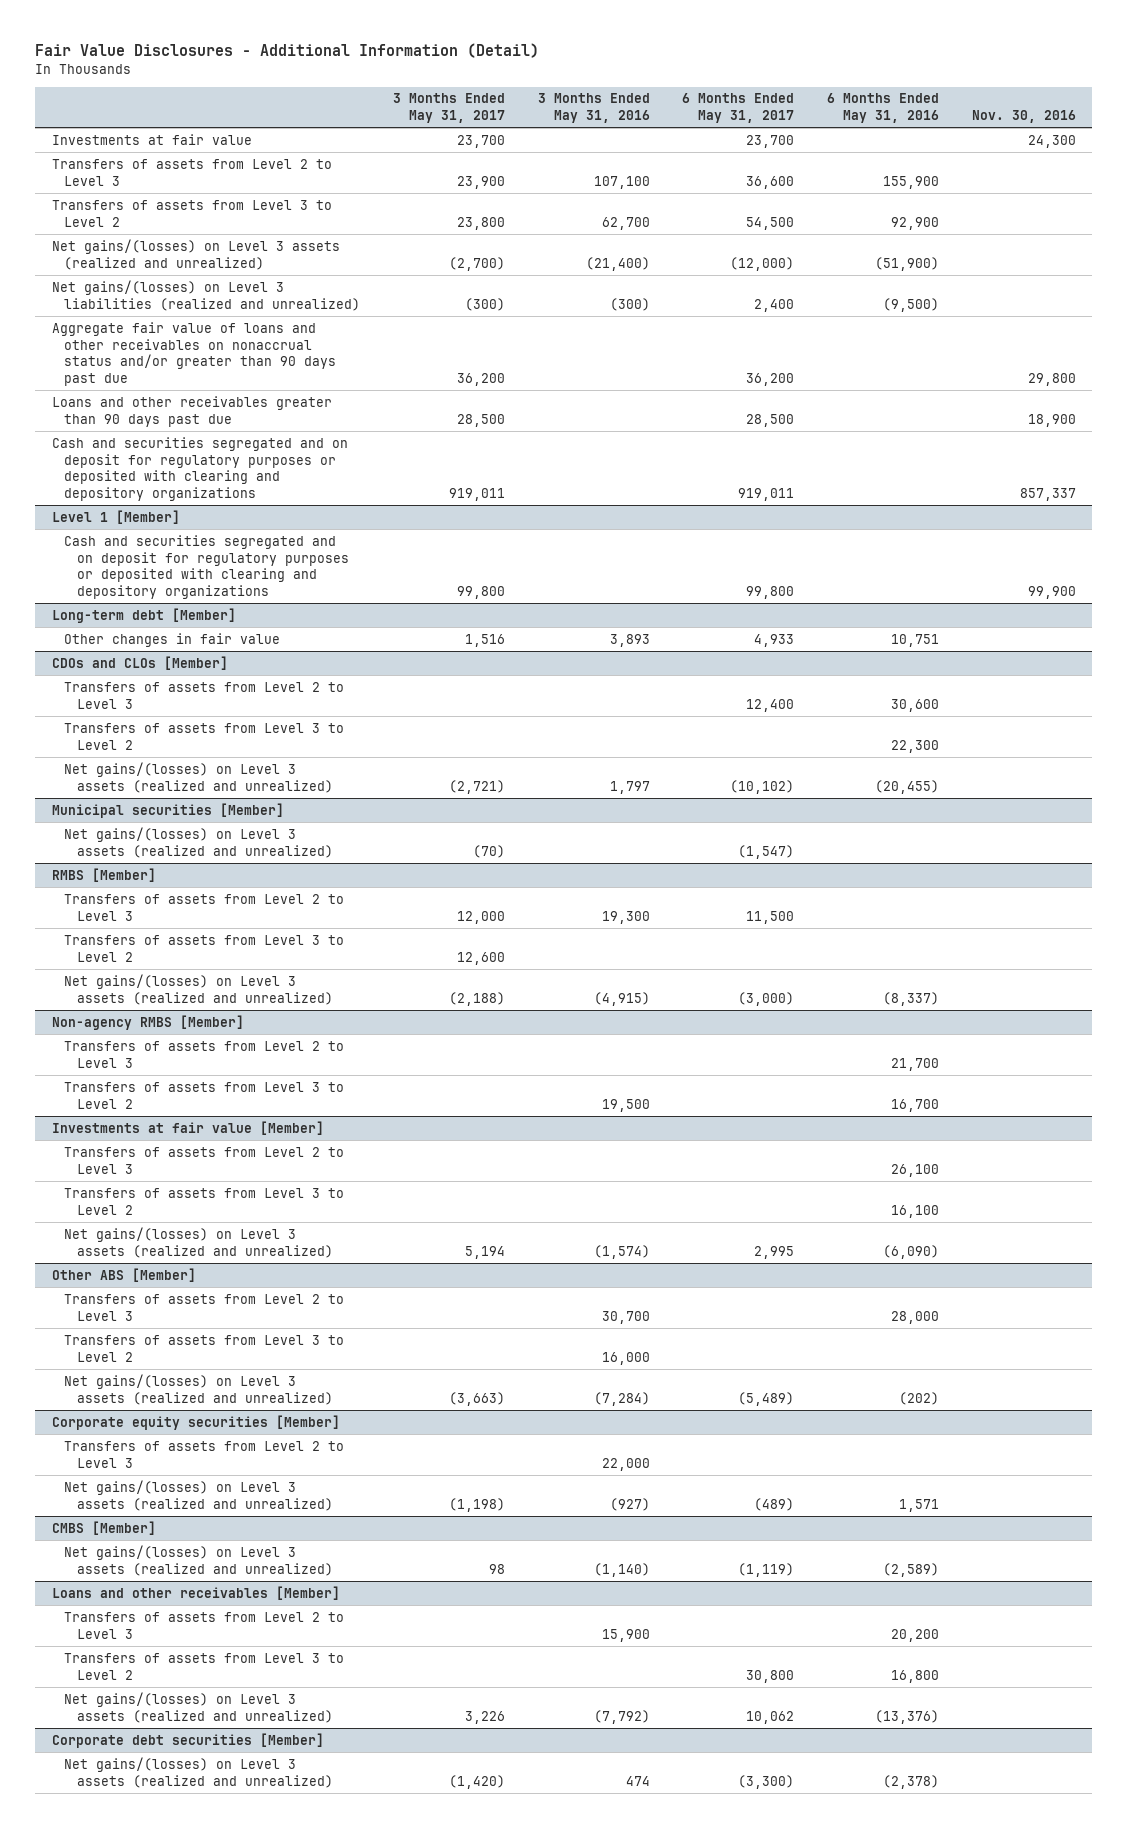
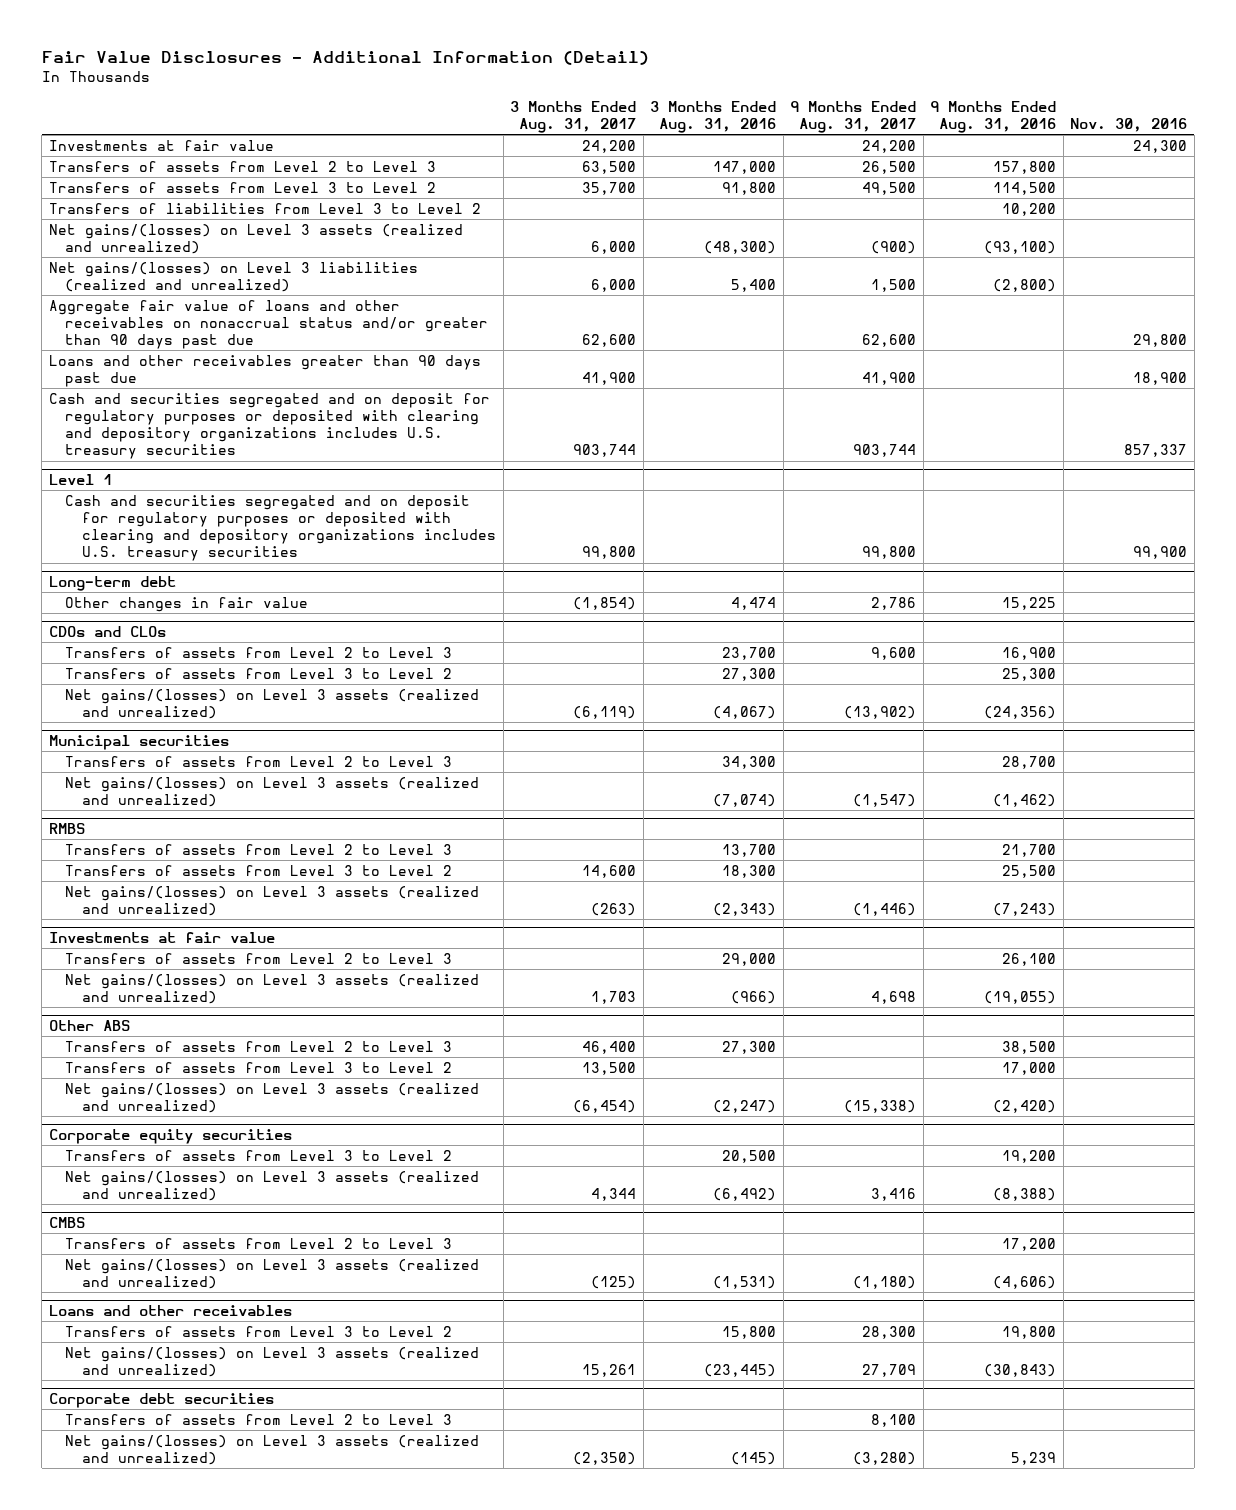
- | 3 Months Ended May 31, 2017 | 3 Months Ended May 31, 2016 | 6 Months Ended May 31, 2017 | 6 Months Ended May 31, 2016 | Nov. 30, 2016
+ | 3 Months Ended Aug. 31, 2017 | 3 Months Ended Aug. 31, 2016 | 9 Months Ended Aug. 31, 2017 | 9 Months Ended Aug. 31, 2016 | Nov. 30, 2016
+ Transfers of liabilities from Level 3 to Level 2 | | | | 10,200 |
- Cash and securities segregated and on deposit for regulatory purposes or deposited with clearing and depository organizations | 919,011 | | 919,011 | | 857,337
- Level 1 [Member]
- Cash and securities segregated and on deposit for regulatory purposes or deposited with clearing and depository organizations | 99,800 | | 99,800 | | 99,900
- Long-term debt [Member]
+ Cash and securities segregated and on deposit for regulatory purposes or deposited with clearing and depository organizations includes U.S. treasury securities | 903,744 | | 903,744 | | 857,337
+ Level 1
+ Cash and securities segregated and on deposit for regulatory purposes or deposited with clearing and depository organizations includes U.S. treasury securities | 99,800 | | 99,800 | | 99,900
+ Long-term debt
- CDOs and CLOs [Member]
+ CDOs and CLOs
- Municipal securities [Member]
+ Municipal securities
+ Transfers of assets from Level 2 to Level 3 | | 34,300 | | 28,700 |
- RMBS [Member]
+ RMBS
- Non-agency RMBS [Member]
- Transfers of assets from Level 2 to Level 3 | | | | 21,700 |
- Transfers of assets from Level 3 to Level 2 | | 19,500 | | 16,700 |
- Investments at fair value [Member]
+ Investments at fair value
- Transfers of assets from Level 3 to Level 2 | | | | 16,100 |
- Other ABS [Member]
+ Other ABS
- Corporate equity securities [Member]
- Transfers of assets from Level 2 to Level 3 | | 22,000 | | |
+ Corporate equity securities
+ Transfers of assets from Level 3 to Level 2 | | 20,500 | | 19,200 |
- CMBS [Member]
+ CMBS
+ Transfers of assets from Level 2 to Level 3 | | | | 17,200 |
- Loans and other receivables [Member]
- Transfers of assets from Level 2 to Level 3 | | 15,900 | | 20,200 |
+ Loans and other receivables
- Corporate debt securities [Member]
+ Corporate debt securities
+ Transfers of assets from Level 2 to Level 3 | | | 8,100 | |

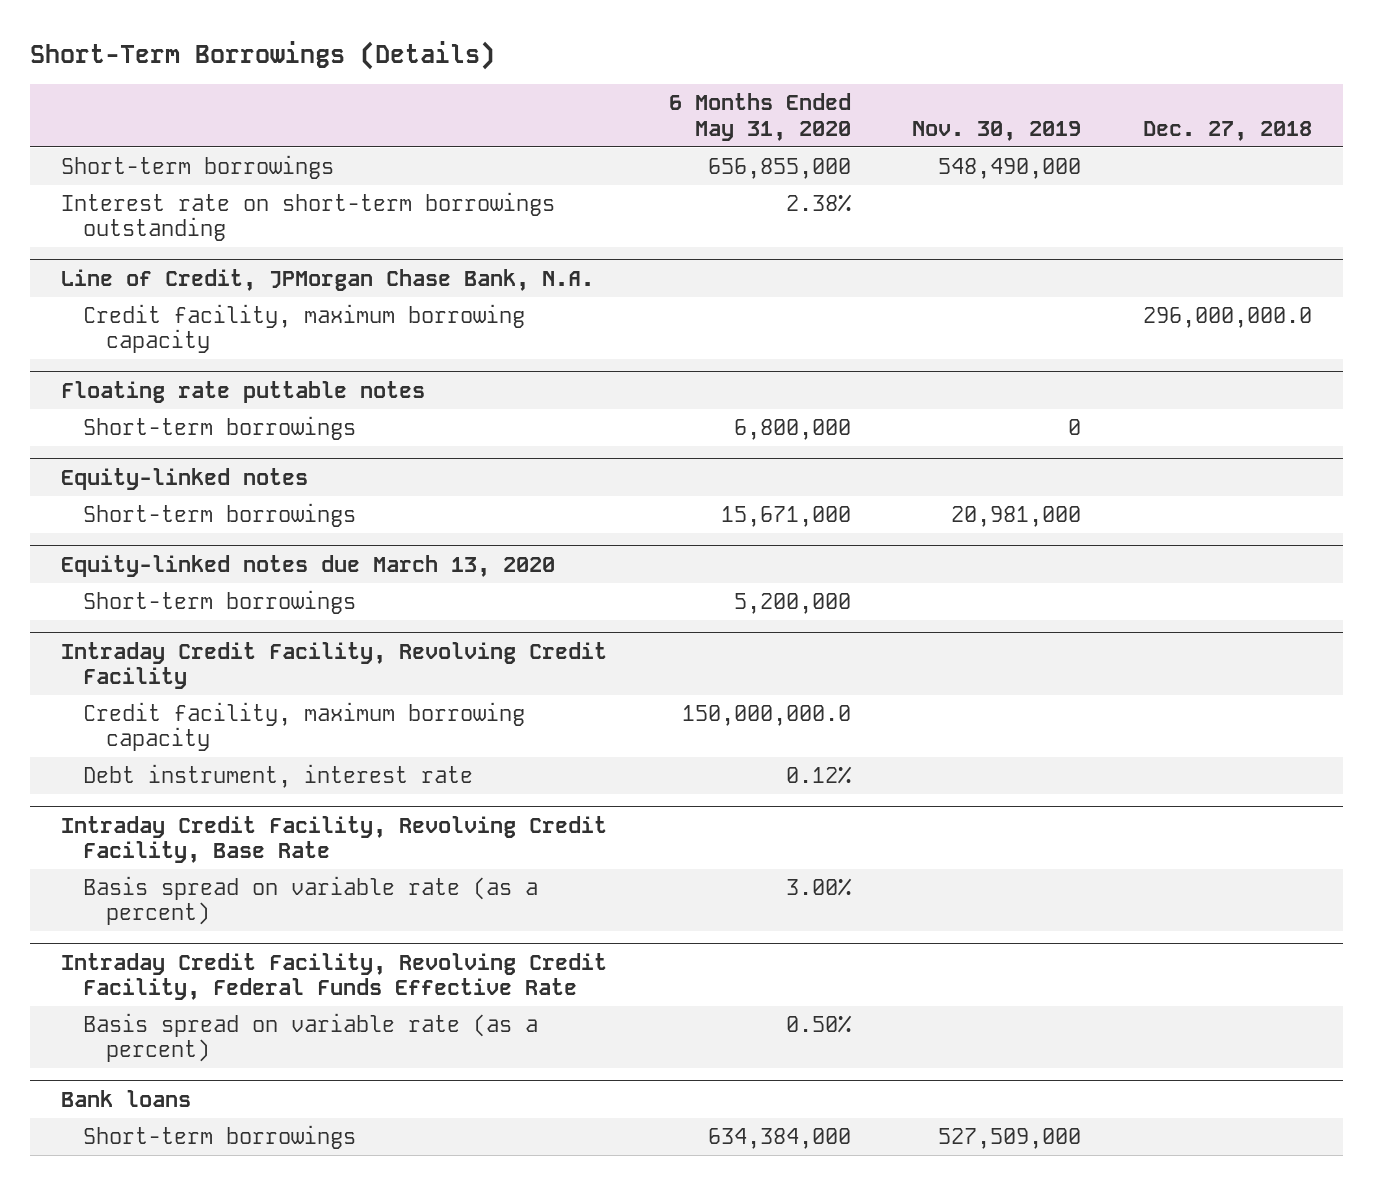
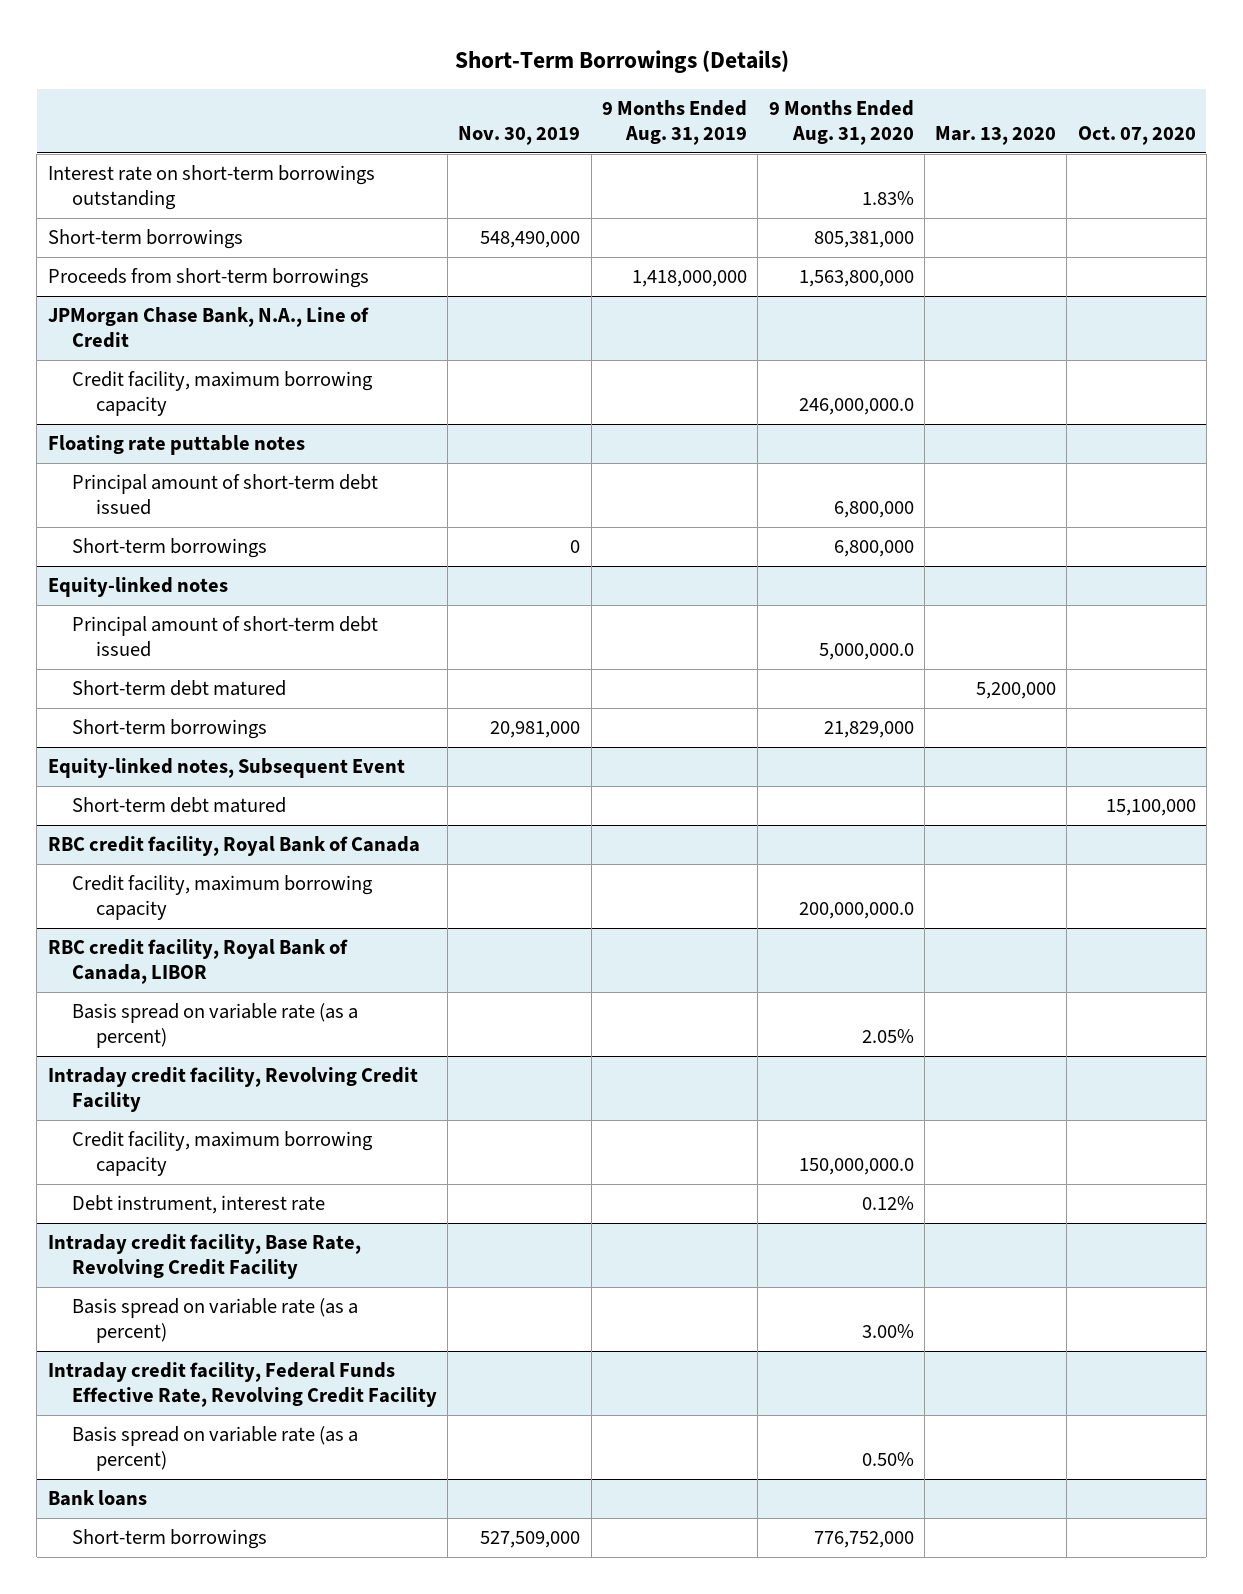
- | 6 Months Ended May 31, 2020 | Nov. 30, 2019 | Dec. 27, 2018
+ | Nov. 30, 2019 | 9 Months Ended Aug. 31, 2019 | 9 Months Ended Aug. 31, 2020 | Mar. 13, 2020 | Oct. 07, 2020
- Line of Credit, JPMorgan Chase Bank, N.A.
moved down: Short-term borrowings | 548,490,000 | | 805,381,000 | |
+ Proceeds from short-term borrowings | | 1,418,000,000 | 1,563,800,000 | |
+ JPMorgan Chase Bank, N.A., Line of Credit
@ Floating rate puttable notes
+ Principal amount of short-term debt issued | | | 6,800,000 | |
@ Equity-linked notes
+ Principal amount of short-term debt issued | | | 5,000,000.0 | |
+ Short-term debt matured | | | | 5,200,000 |
- Equity-linked notes due March 13, 2020
- Short-term borrowings | 5,200,000 | |
- Intraday Credit Facility, Revolving Credit Facility
+ Equity-linked notes, Subsequent Event
+ Short-term debt matured | | | | | 15,100,000
+ RBC credit facility, Royal Bank of Canada
+ Credit facility, maximum borrowing capacity | | | 200,000,000.0 | |
+ RBC credit facility, Royal Bank of Canada, LIBOR
+ Basis spread on variable rate (as a percent) | | | 2.05% | |
+ Intraday credit facility, Revolving Credit Facility
- Intraday Credit Facility, Revolving Credit Facility, Base Rate
+ Intraday credit facility, Base Rate, Revolving Credit Facility
- Intraday Credit Facility, Revolving Credit Facility, Federal Funds Effective Rate
+ Intraday credit facility, Federal Funds Effective Rate, Revolving Credit Facility

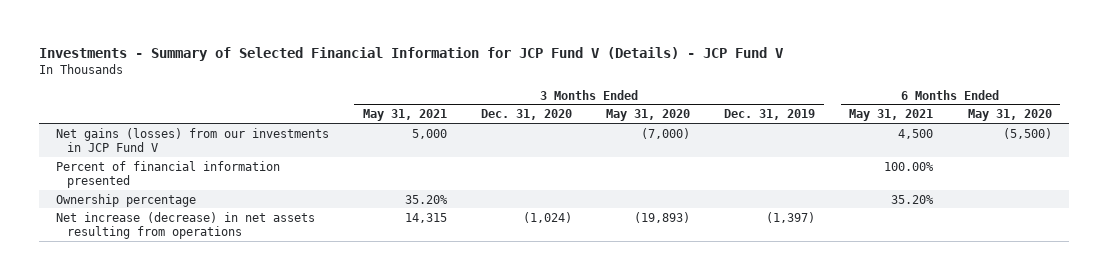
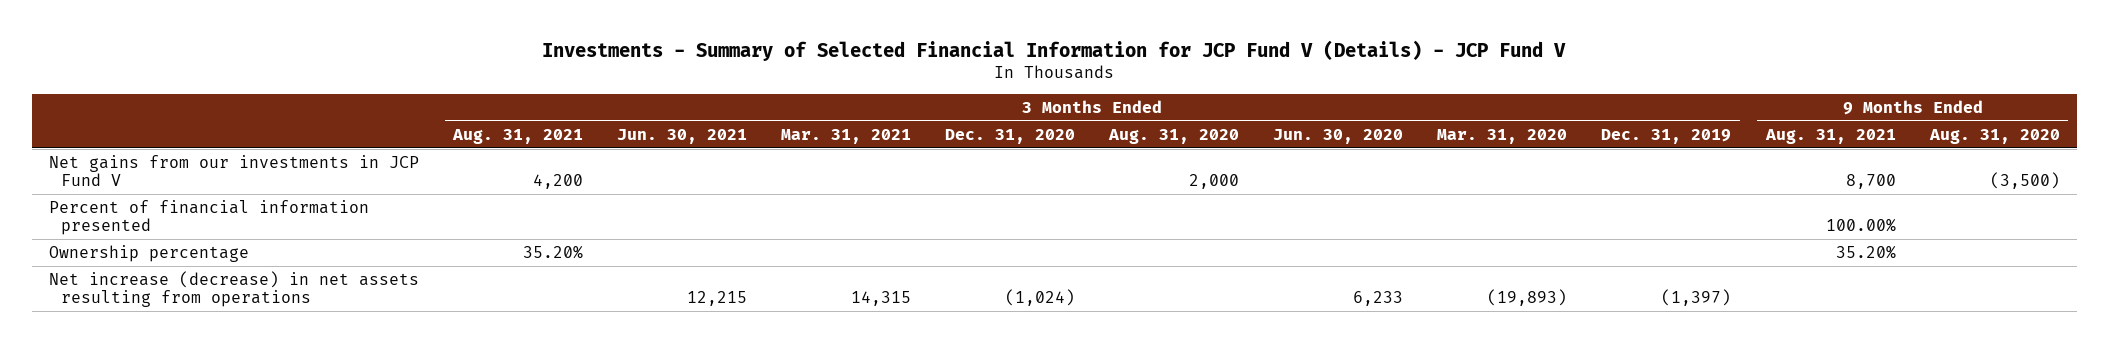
- | 3 Months Ended May 31, 2021 | 3 Months Ended Dec. 31, 2020 | 3 Months Ended May 31, 2020 | 3 Months Ended Dec. 31, 2019 | 6 Months Ended May 31, 2021 | 6 Months Ended May 31, 2020
+ | 3 Months Ended Aug. 31, 2021 | 3 Months Ended Jun. 30, 2021 | 3 Months Ended Mar. 31, 2021 | 3 Months Ended Dec. 31, 2020 | 3 Months Ended Aug. 31, 2020 | 3 Months Ended Jun. 30, 2020 | 3 Months Ended Mar. 31, 2020 | 3 Months Ended Dec. 31, 2019 | 9 Months Ended Aug. 31, 2021 | 9 Months Ended Aug. 31, 2020
- Net gains (losses) from our investments in JCP Fund V | 5,000 | | (7,000) | | 4,500 | (5,500)
+ Net gains from our investments in JCP Fund V | 4,200 | | | | 2,000 | | | | 8,700 | (3,500)

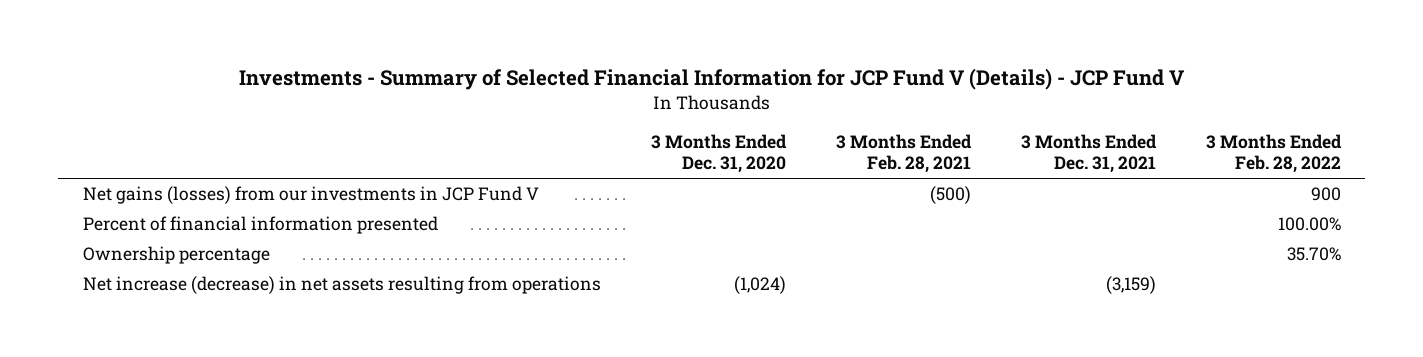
- | 3 Months Ended Aug. 31, 2021 | 3 Months Ended Jun. 30, 2021 | 3 Months Ended Mar. 31, 2021 | 3 Months Ended Dec. 31, 2020 | 3 Months Ended Aug. 31, 2020 | 3 Months Ended Jun. 30, 2020 | 3 Months Ended Mar. 31, 2020 | 3 Months Ended Dec. 31, 2019 | 9 Months Ended Aug. 31, 2021 | 9 Months Ended Aug. 31, 2020
+ | 3 Months Ended Dec. 31, 2020 | 3 Months Ended Feb. 28, 2021 | 3 Months Ended Dec. 31, 2021 | 3 Months Ended Feb. 28, 2022
- Net gains from our investments in JCP Fund V | 4,200 | | | | 2,000 | | | | 8,700 | (3,500)
+ Net gains (losses) from our investments in JCP Fund V | | (500) | | 900

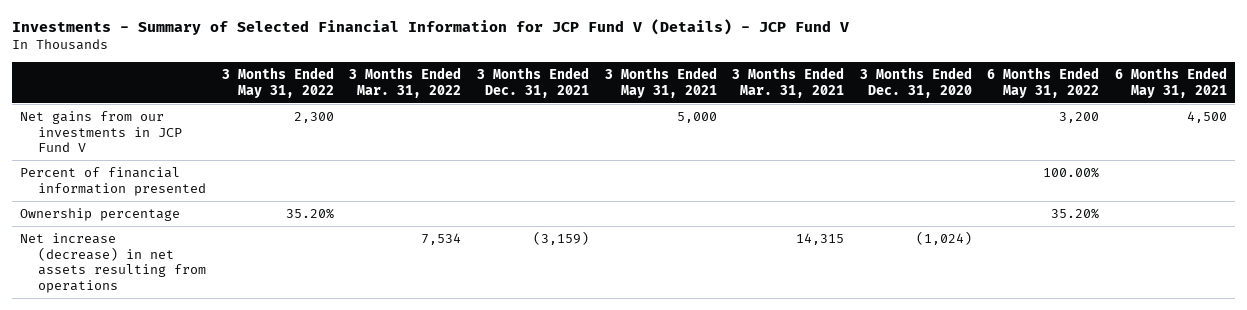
- | 3 Months Ended Dec. 31, 2020 | 3 Months Ended Feb. 28, 2021 | 3 Months Ended Dec. 31, 2021 | 3 Months Ended Feb. 28, 2022
+ | 3 Months Ended May 31, 2022 | 3 Months Ended Mar. 31, 2022 | 3 Months Ended Dec. 31, 2021 | 3 Months Ended May 31, 2021 | 3 Months Ended Mar. 31, 2021 | 3 Months Ended Dec. 31, 2020 | 6 Months Ended May 31, 2022 | 6 Months Ended May 31, 2021
- Net gains (losses) from our investments in JCP Fund V | | (500) | | 900
+ Net gains from our investments in JCP Fund V | 2,300 | | | 5,000 | | | 3,200 | 4,500

